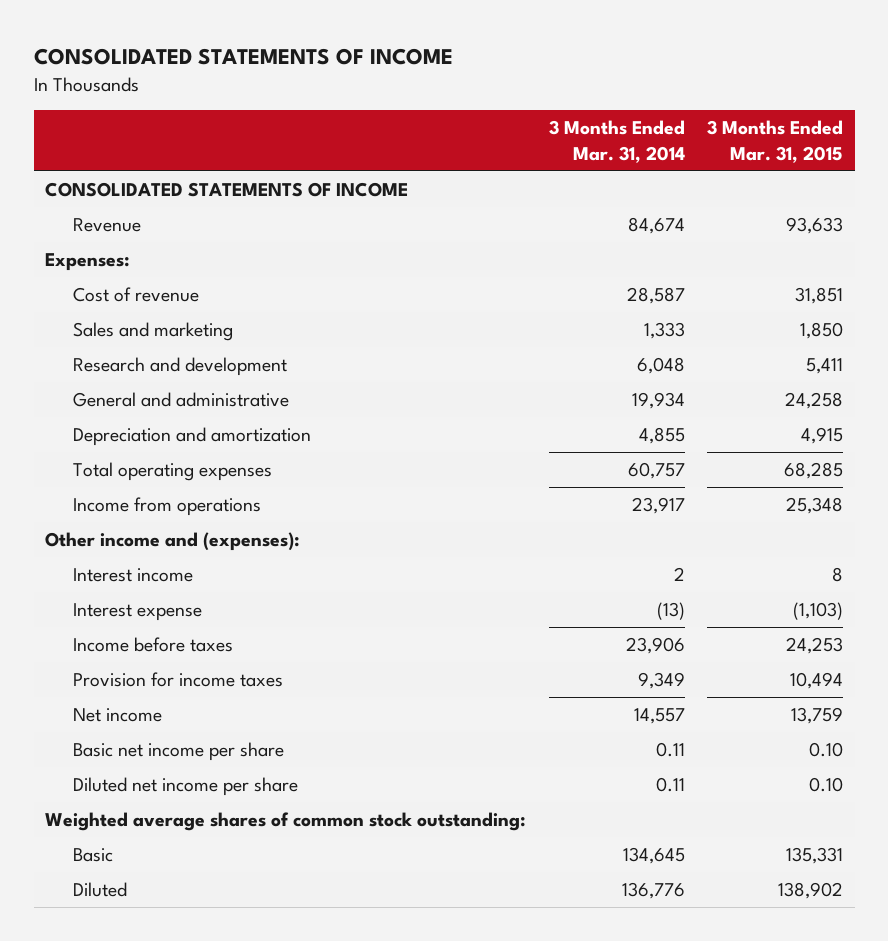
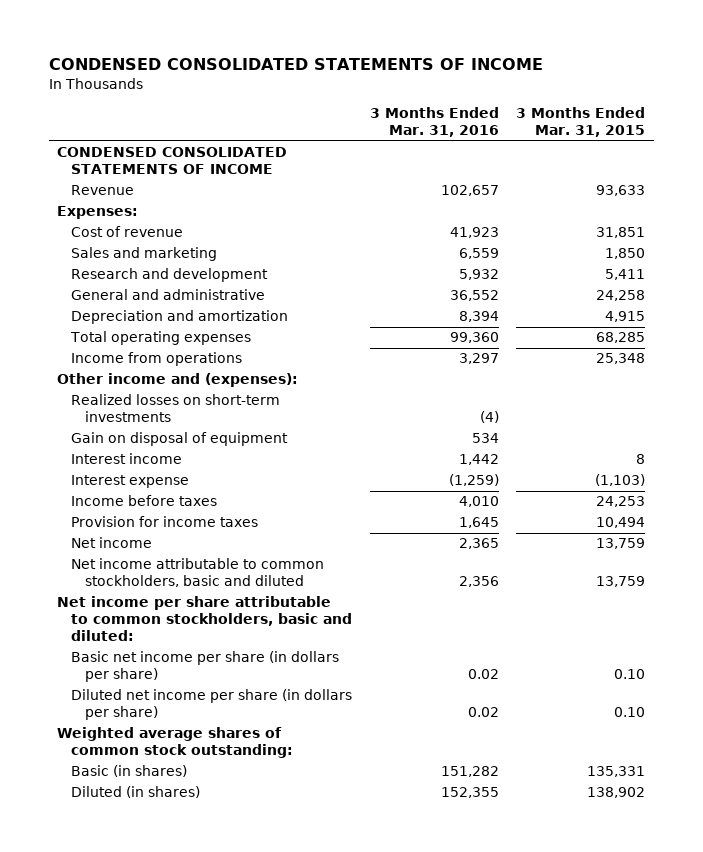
- CONSOLIDATED STATEMENTS OF INCOME
+ CONDENSED CONSOLIDATED STATEMENTS OF INCOME
- | 3 Months Ended Mar. 31, 2014 | 3 Months Ended Mar. 31, 2015
+ | 3 Months Ended Mar. 31, 2016 | 3 Months Ended Mar. 31, 2015
- CONSOLIDATED STATEMENTS OF INCOME
+ CONDENSED CONSOLIDATED STATEMENTS OF INCOME
+ Realized losses on short-term investments | (4) |
+ Gain on disposal of equipment | 534 |
- Basic net income per share | 0.11 | 0.10
- Diluted net income per share | 0.11 | 0.10
+ Net income attributable to common stockholders, basic and diluted | 2,356 | 13,759
+ Net income per share attributable to common stockholders, basic and diluted:
+ Basic net income per share (in dollars per share) | 0.02 | 0.10
+ Diluted net income per share (in dollars per share) | 0.02 | 0.10
- Basic | 134,645 | 135,331
- Diluted | 136,776 | 138,902
+ Basic (in shares) | 151,282 | 135,331
+ Diluted (in shares) | 152,355 | 138,902

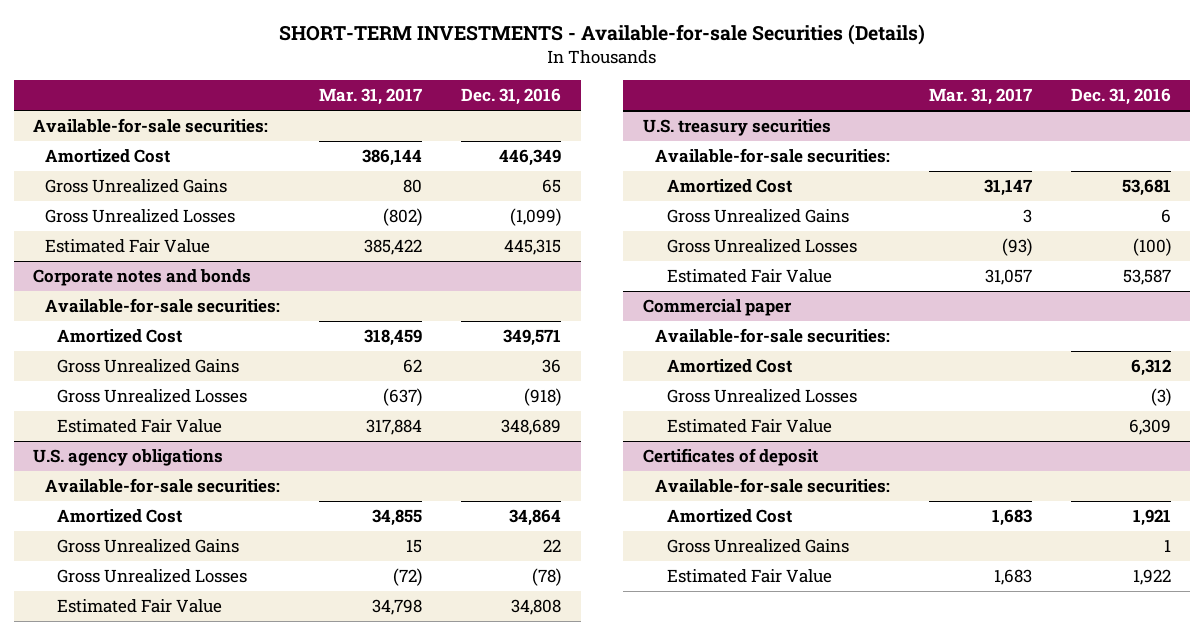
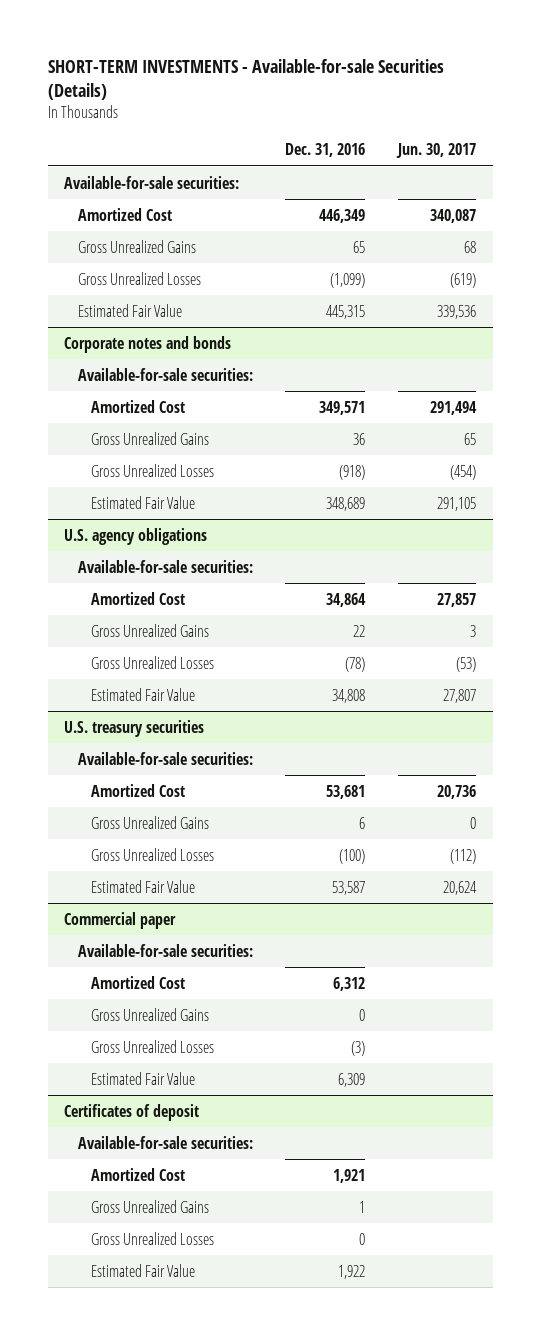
- | Mar. 31, 2017 | Dec. 31, 2016
+ | Dec. 31, 2016 | Jun. 30, 2017
@ Commercial paper
+ Gross Unrealized Gains | 0 |
@ Certificates of deposit
+ Gross Unrealized Losses | 0 |

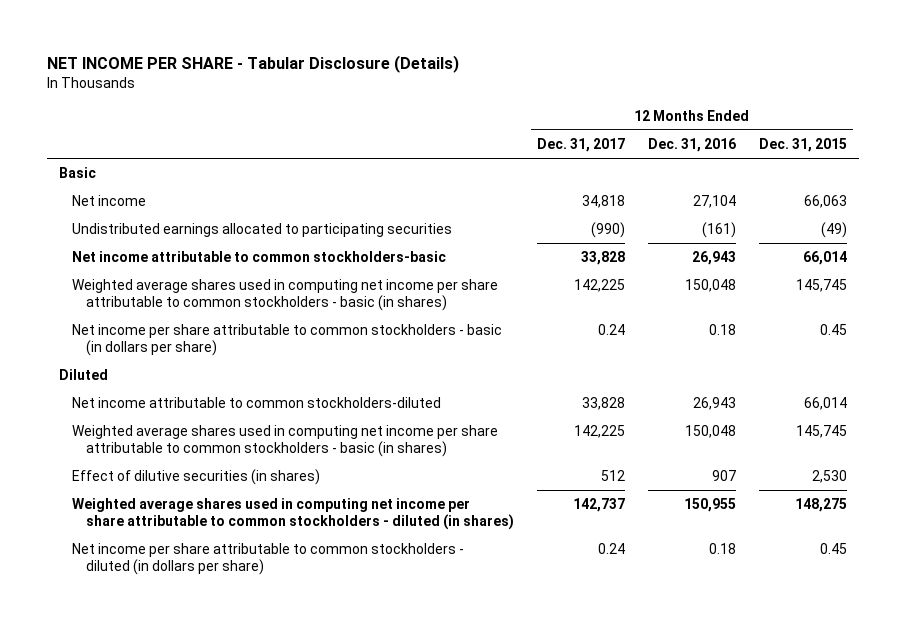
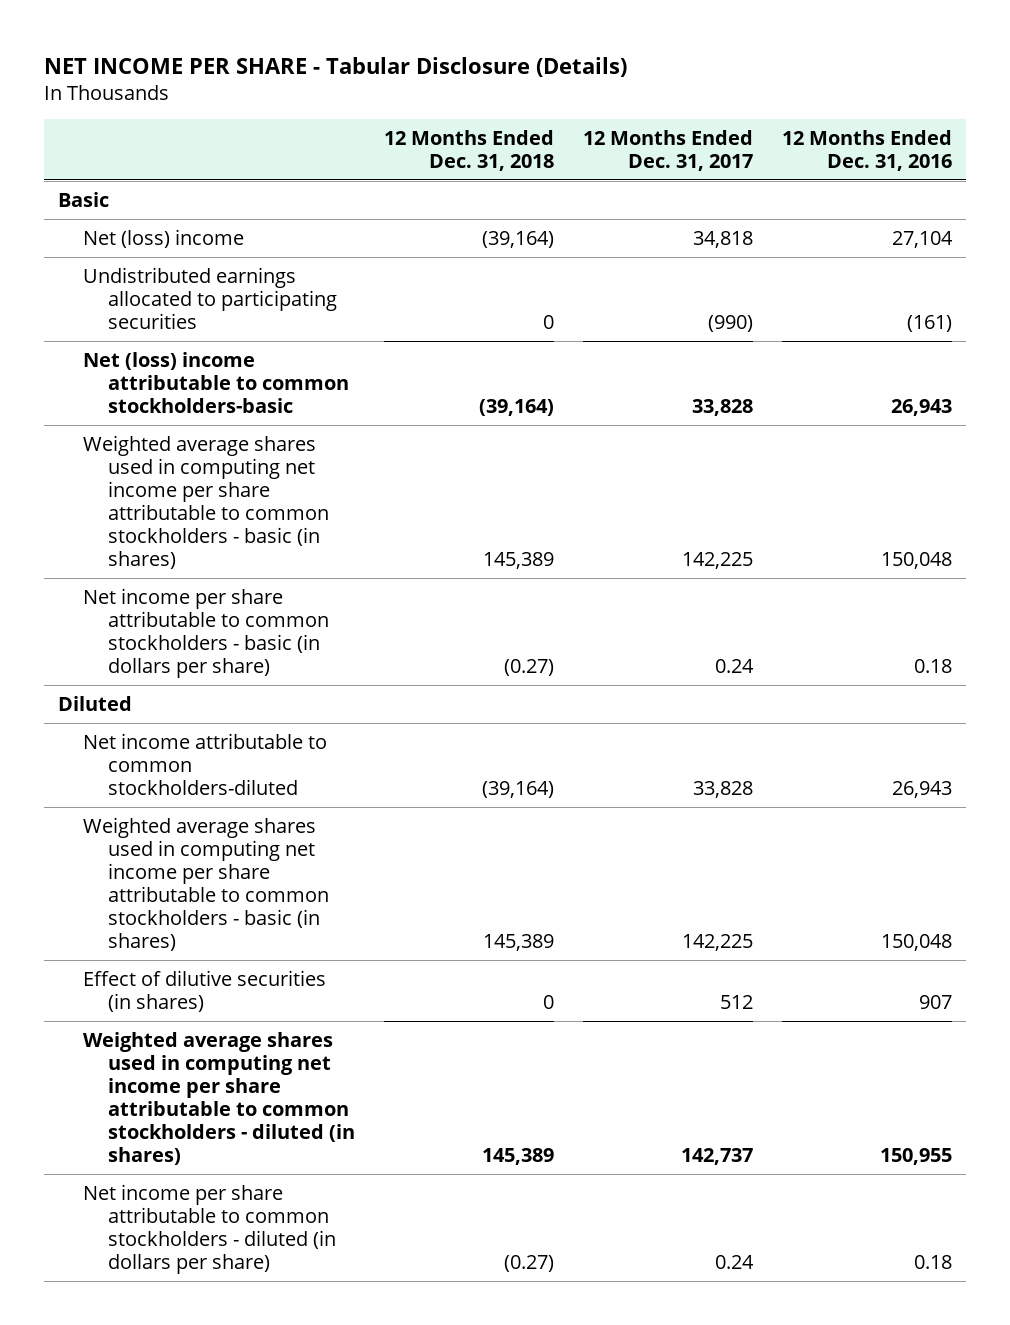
- | 12 Months Ended Dec. 31, 2017 | 12 Months Ended Dec. 31, 2016 | 12 Months Ended Dec. 31, 2015
+ | 12 Months Ended Dec. 31, 2018 | 12 Months Ended Dec. 31, 2017 | 12 Months Ended Dec. 31, 2016
- Net income | 34,818 | 27,104 | 66,063
+ Net (loss) income | (39,164) | 34,818 | 27,104
- Net income attributable to common stockholders-basic | 33,828 | 26,943 | 66,014
+ Net (loss) income attributable to common stockholders-basic | (39,164) | 33,828 | 26,943

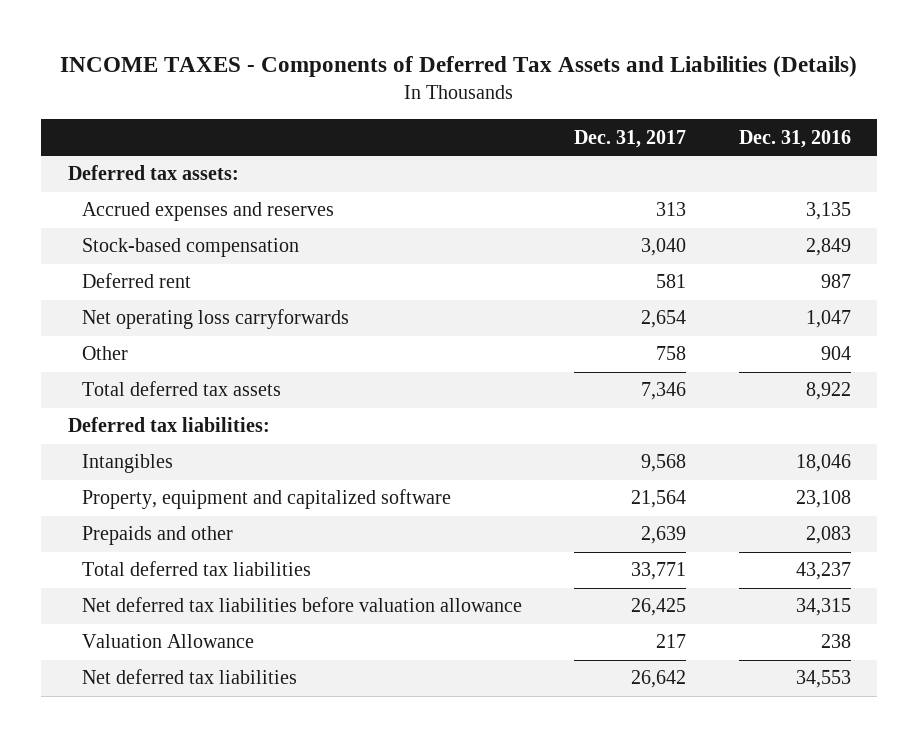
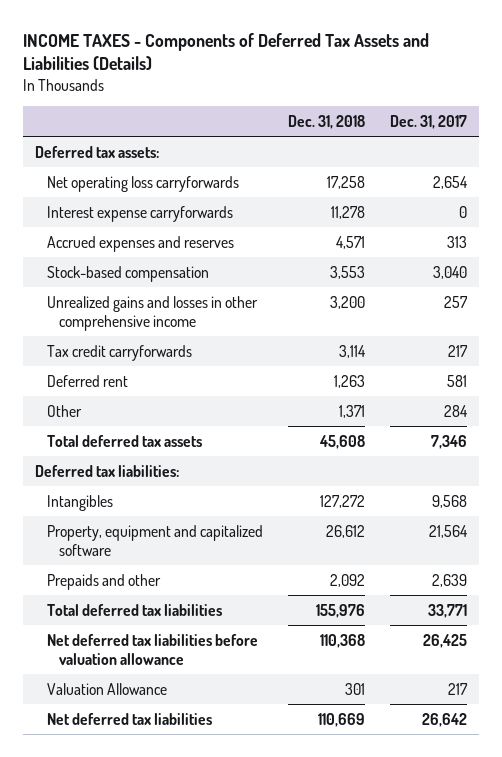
- | Dec. 31, 2017 | Dec. 31, 2016
+ | Dec. 31, 2018 | Dec. 31, 2017
moved up: Net operating loss carryforwards | 17,258 | 2,654
+ Interest expense carryforwards | 11,278 | 0
+ Unrealized gains and losses in other comprehensive income | 3,200 | 257
+ Tax credit carryforwards | 3,114 | 217
- Other | 758 | 904
+ Other | 1,371 | 284

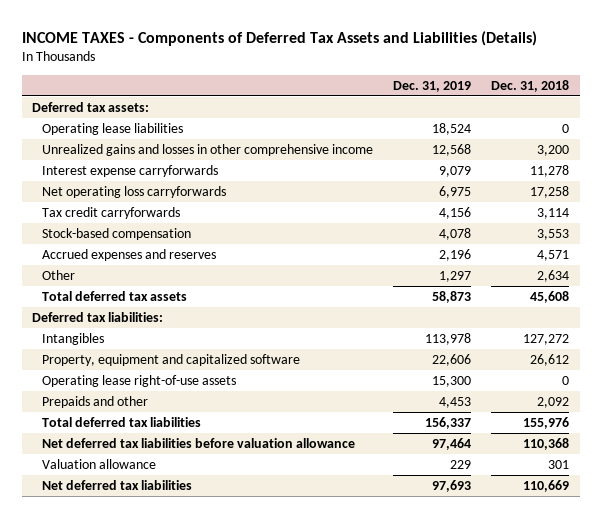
- | Dec. 31, 2018 | Dec. 31, 2017
+ | Dec. 31, 2019 | Dec. 31, 2018
+ Operating lease liabilities | 18,524 | 0
moved down: Interest expense carryforwards | 9,079 | 11,278
moved down: Net operating loss carryforwards | 6,975 | 17,258
- Deferred rent | 1,263 | 581
- Other | 1,371 | 284
moved down: Stock-based compensation | 4,078 | 3,553
moved down: Accrued expenses and reserves | 2,196 | 4,571
+ Other | 1,297 | 2,634
+ Operating lease right-of-use assets | 15,300 | 0
- Valuation Allowance | 301 | 217
+ Valuation allowance | 229 | 301

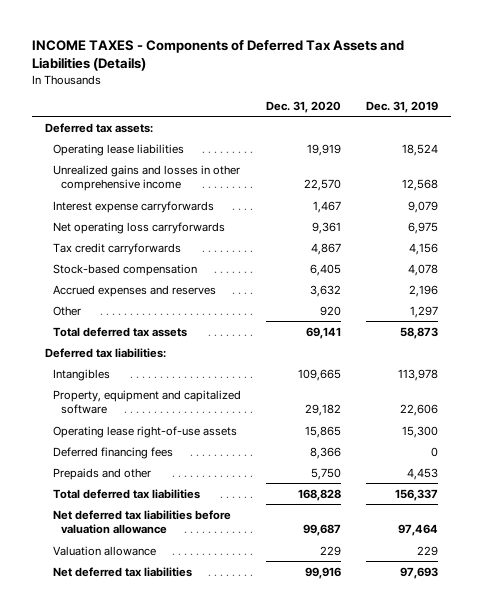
- | Dec. 31, 2019 | Dec. 31, 2018
+ | Dec. 31, 2020 | Dec. 31, 2019
+ Deferred financing fees | 8,366 | 0

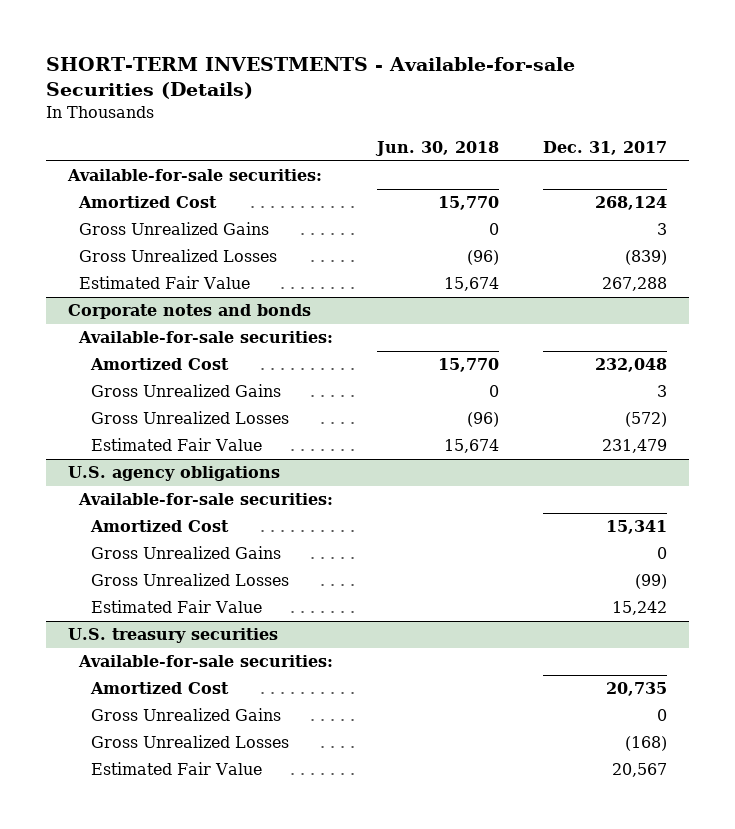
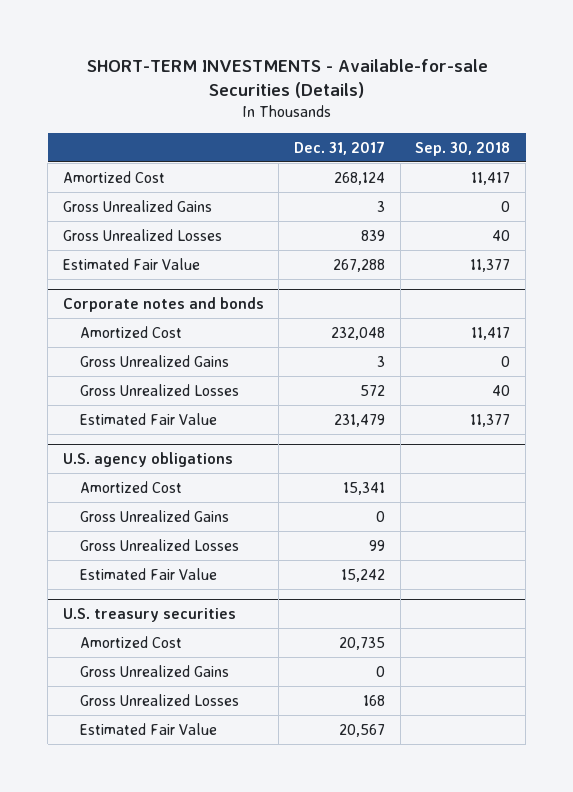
- | Jun. 30, 2018 | Dec. 31, 2017
+ | Dec. 31, 2017 | Sep. 30, 2018
- Available-for-sale securities:
- Gross Unrealized Losses | (96) | (839)
+ Gross Unrealized Losses | 839 | 40
@ Corporate notes and bonds
- Available-for-sale securities:
- Gross Unrealized Losses | (96) | (572)
+ Gross Unrealized Losses | 572 | 40
@ U.S. agency obligations
- Available-for-sale securities:
- Gross Unrealized Losses | | (99)
+ Gross Unrealized Losses | 99 |
@ U.S. treasury securities
- Available-for-sale securities:
- Gross Unrealized Losses | | (168)
+ Gross Unrealized Losses | 168 |

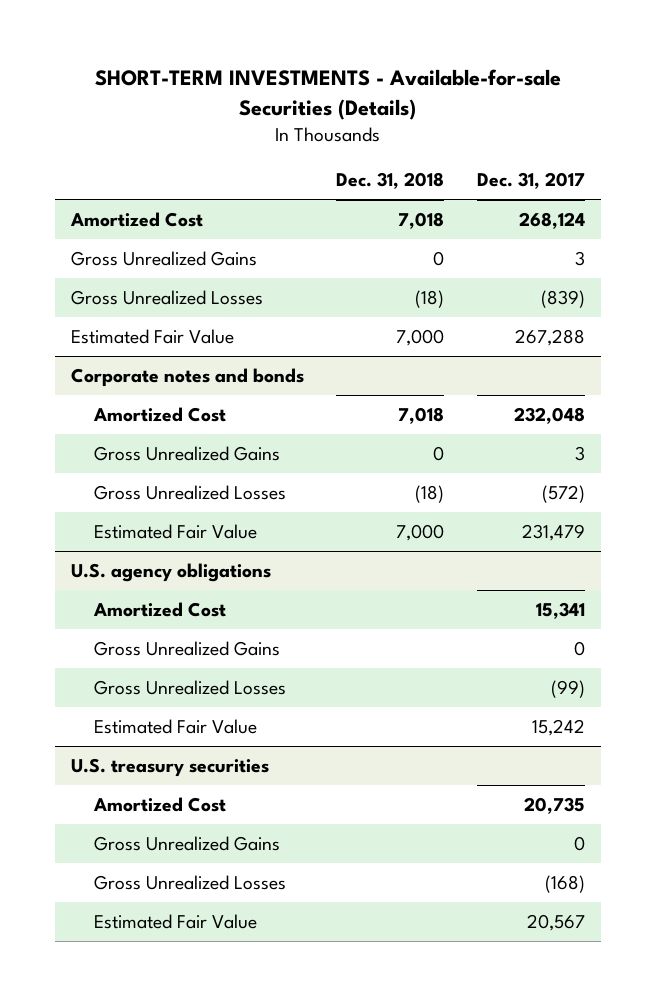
- | Dec. 31, 2017 | Sep. 30, 2018
+ | Dec. 31, 2018 | Dec. 31, 2017
- Gross Unrealized Losses | 839 | 40
+ Gross Unrealized Losses | (18) | (839)
@ Corporate notes and bonds
- Gross Unrealized Losses | 572 | 40
+ Gross Unrealized Losses | (18) | (572)
@ U.S. agency obligations
- Gross Unrealized Losses | 99 |
+ Gross Unrealized Losses | | (99)
@ U.S. treasury securities
- Gross Unrealized Losses | 168 |
+ Gross Unrealized Losses | | (168)

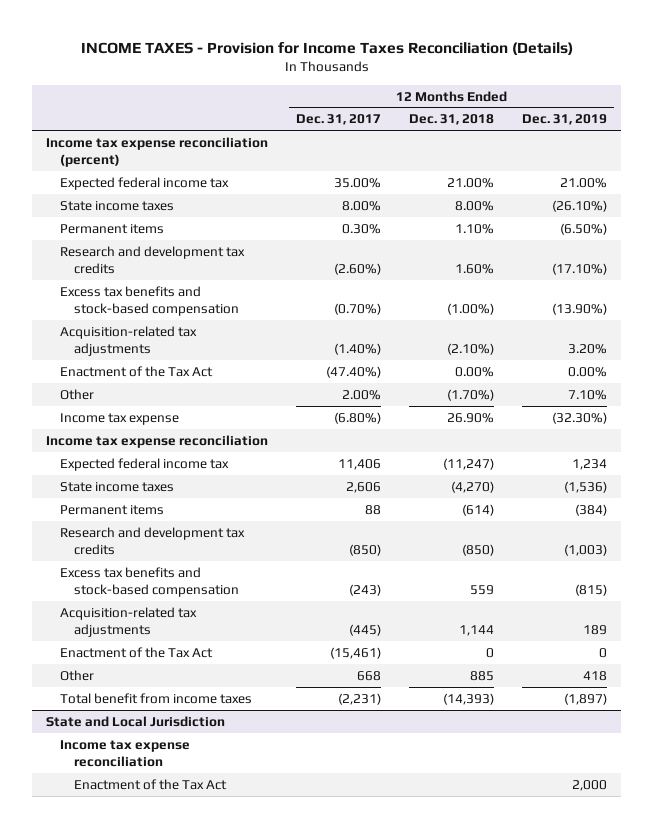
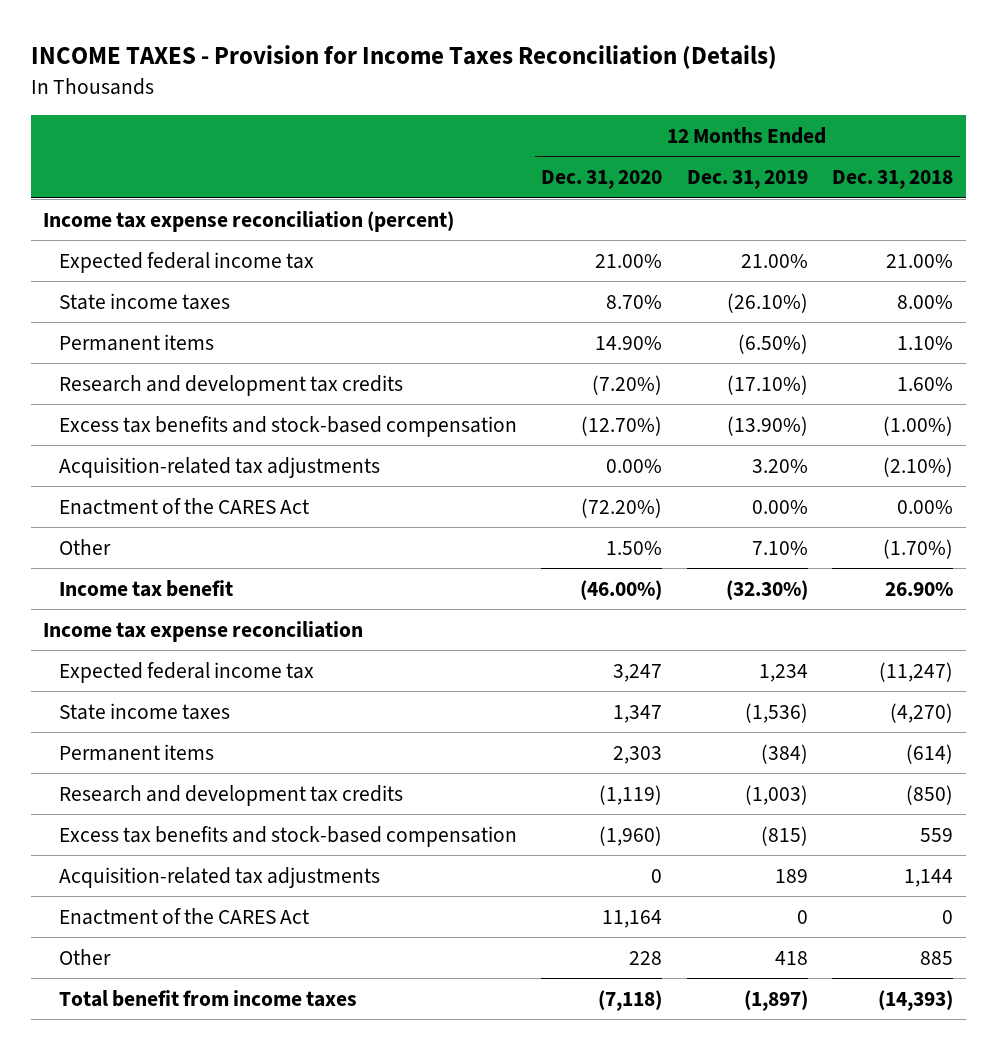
- | 12 Months Ended Dec. 31, 2017 | 12 Months Ended Dec. 31, 2018 | 12 Months Ended Dec. 31, 2019
+ | 12 Months Ended Dec. 31, 2020 | 12 Months Ended Dec. 31, 2019 | 12 Months Ended Dec. 31, 2018
- Enactment of the Tax Act | (47.40%) | 0.00% | 0.00%
+ Enactment of the CARES Act | (72.20%) | 0.00% | 0.00%
- Income tax expense | (6.80%) | 26.90% | (32.30%)
+ Income tax benefit | (46.00%) | (32.30%) | 26.90%
- Enactment of the Tax Act | (15,461) | 0 | 0
+ Enactment of the CARES Act | 11,164 | 0 | 0
- State and Local Jurisdiction
- Income tax expense reconciliation
- Enactment of the Tax Act | | | 2,000

